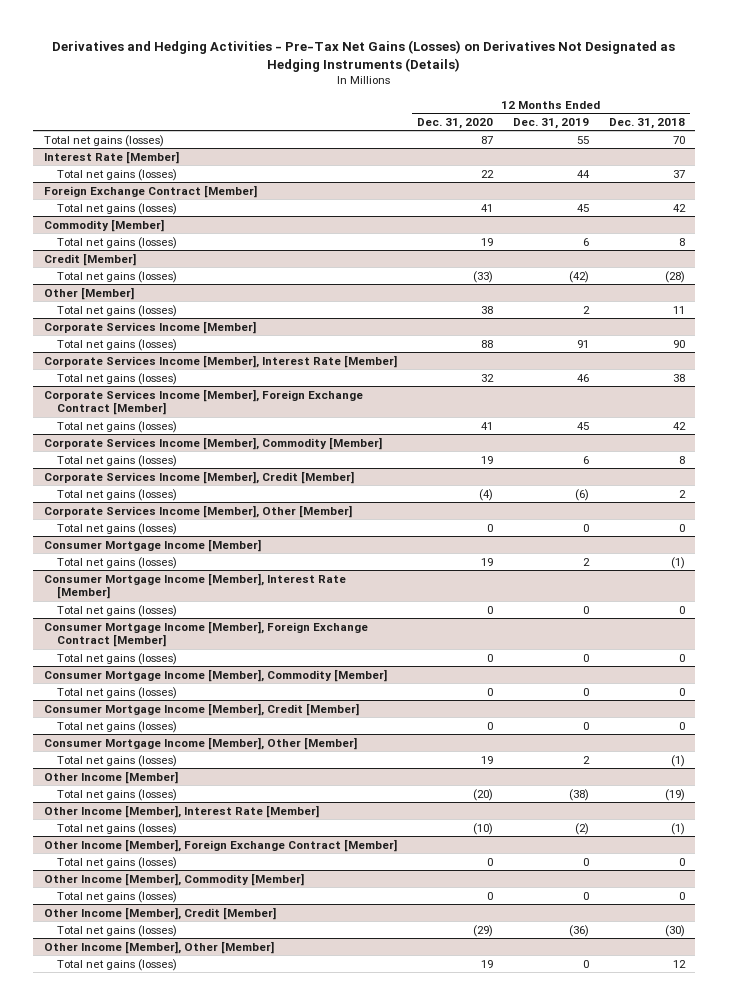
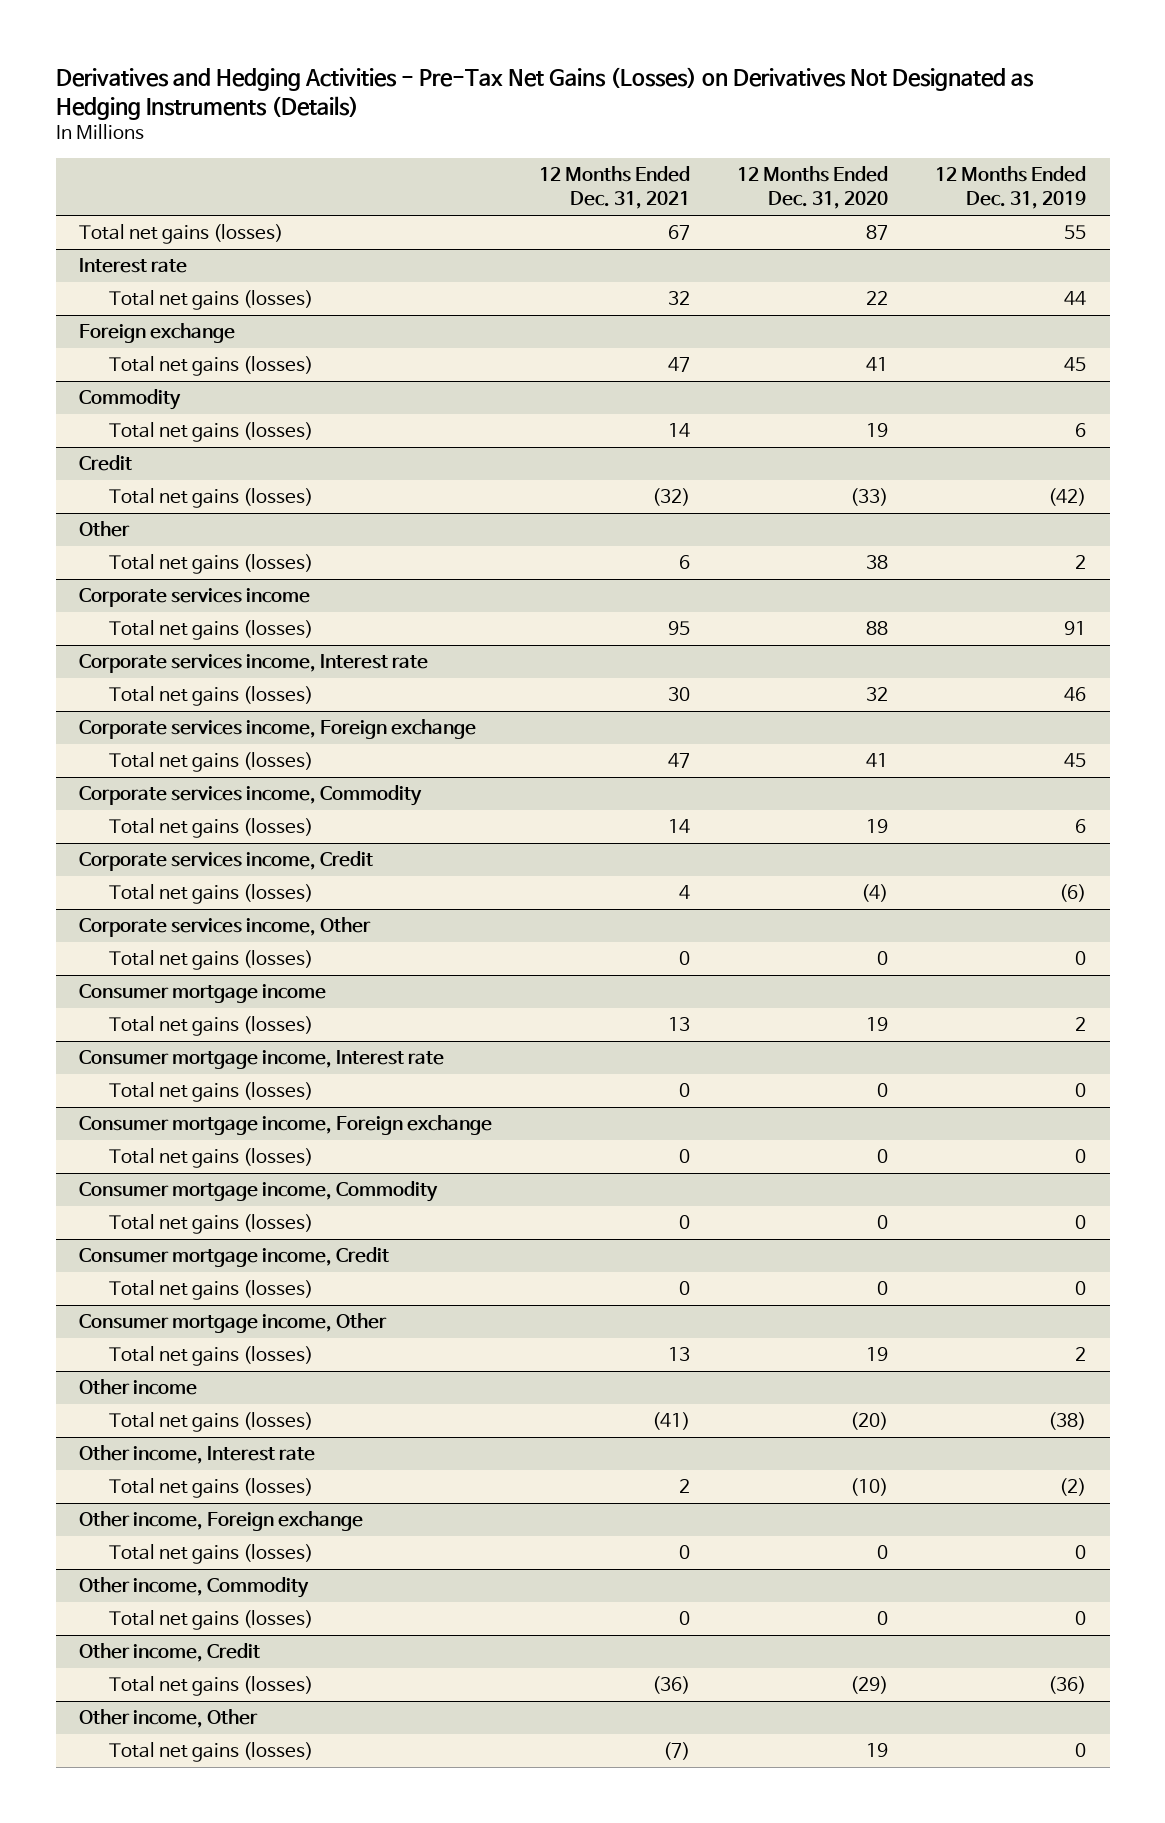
- | 12 Months Ended Dec. 31, 2020 | 12 Months Ended Dec. 31, 2019 | 12 Months Ended Dec. 31, 2018
+ | 12 Months Ended Dec. 31, 2021 | 12 Months Ended Dec. 31, 2020 | 12 Months Ended Dec. 31, 2019
- Interest Rate [Member]
+ Interest rate
- Foreign Exchange Contract [Member]
+ Foreign exchange
- Commodity [Member]
+ Commodity
- Credit [Member]
+ Credit
- Other [Member]
+ Other
- Corporate Services Income [Member]
+ Corporate services income
- Corporate Services Income [Member], Interest Rate [Member]
+ Corporate services income, Interest rate
- Corporate Services Income [Member], Foreign Exchange Contract [Member]
+ Corporate services income, Foreign exchange
- Corporate Services Income [Member], Commodity [Member]
+ Corporate services income, Commodity
- Corporate Services Income [Member], Credit [Member]
+ Corporate services income, Credit
- Corporate Services Income [Member], Other [Member]
+ Corporate services income, Other
- Consumer Mortgage Income [Member]
+ Consumer mortgage income
- Consumer Mortgage Income [Member], Interest Rate [Member]
+ Consumer mortgage income, Interest rate
- Consumer Mortgage Income [Member], Foreign Exchange Contract [Member]
+ Consumer mortgage income, Foreign exchange
- Consumer Mortgage Income [Member], Commodity [Member]
+ Consumer mortgage income, Commodity
- Consumer Mortgage Income [Member], Credit [Member]
+ Consumer mortgage income, Credit
- Consumer Mortgage Income [Member], Other [Member]
+ Consumer mortgage income, Other
- Other Income [Member]
+ Other income
- Other Income [Member], Interest Rate [Member]
+ Other income, Interest rate
- Other Income [Member], Foreign Exchange Contract [Member]
+ Other income, Foreign exchange
- Other Income [Member], Commodity [Member]
+ Other income, Commodity
- Other Income [Member], Credit [Member]
+ Other income, Credit
- Other Income [Member], Other [Member]
+ Other income, Other

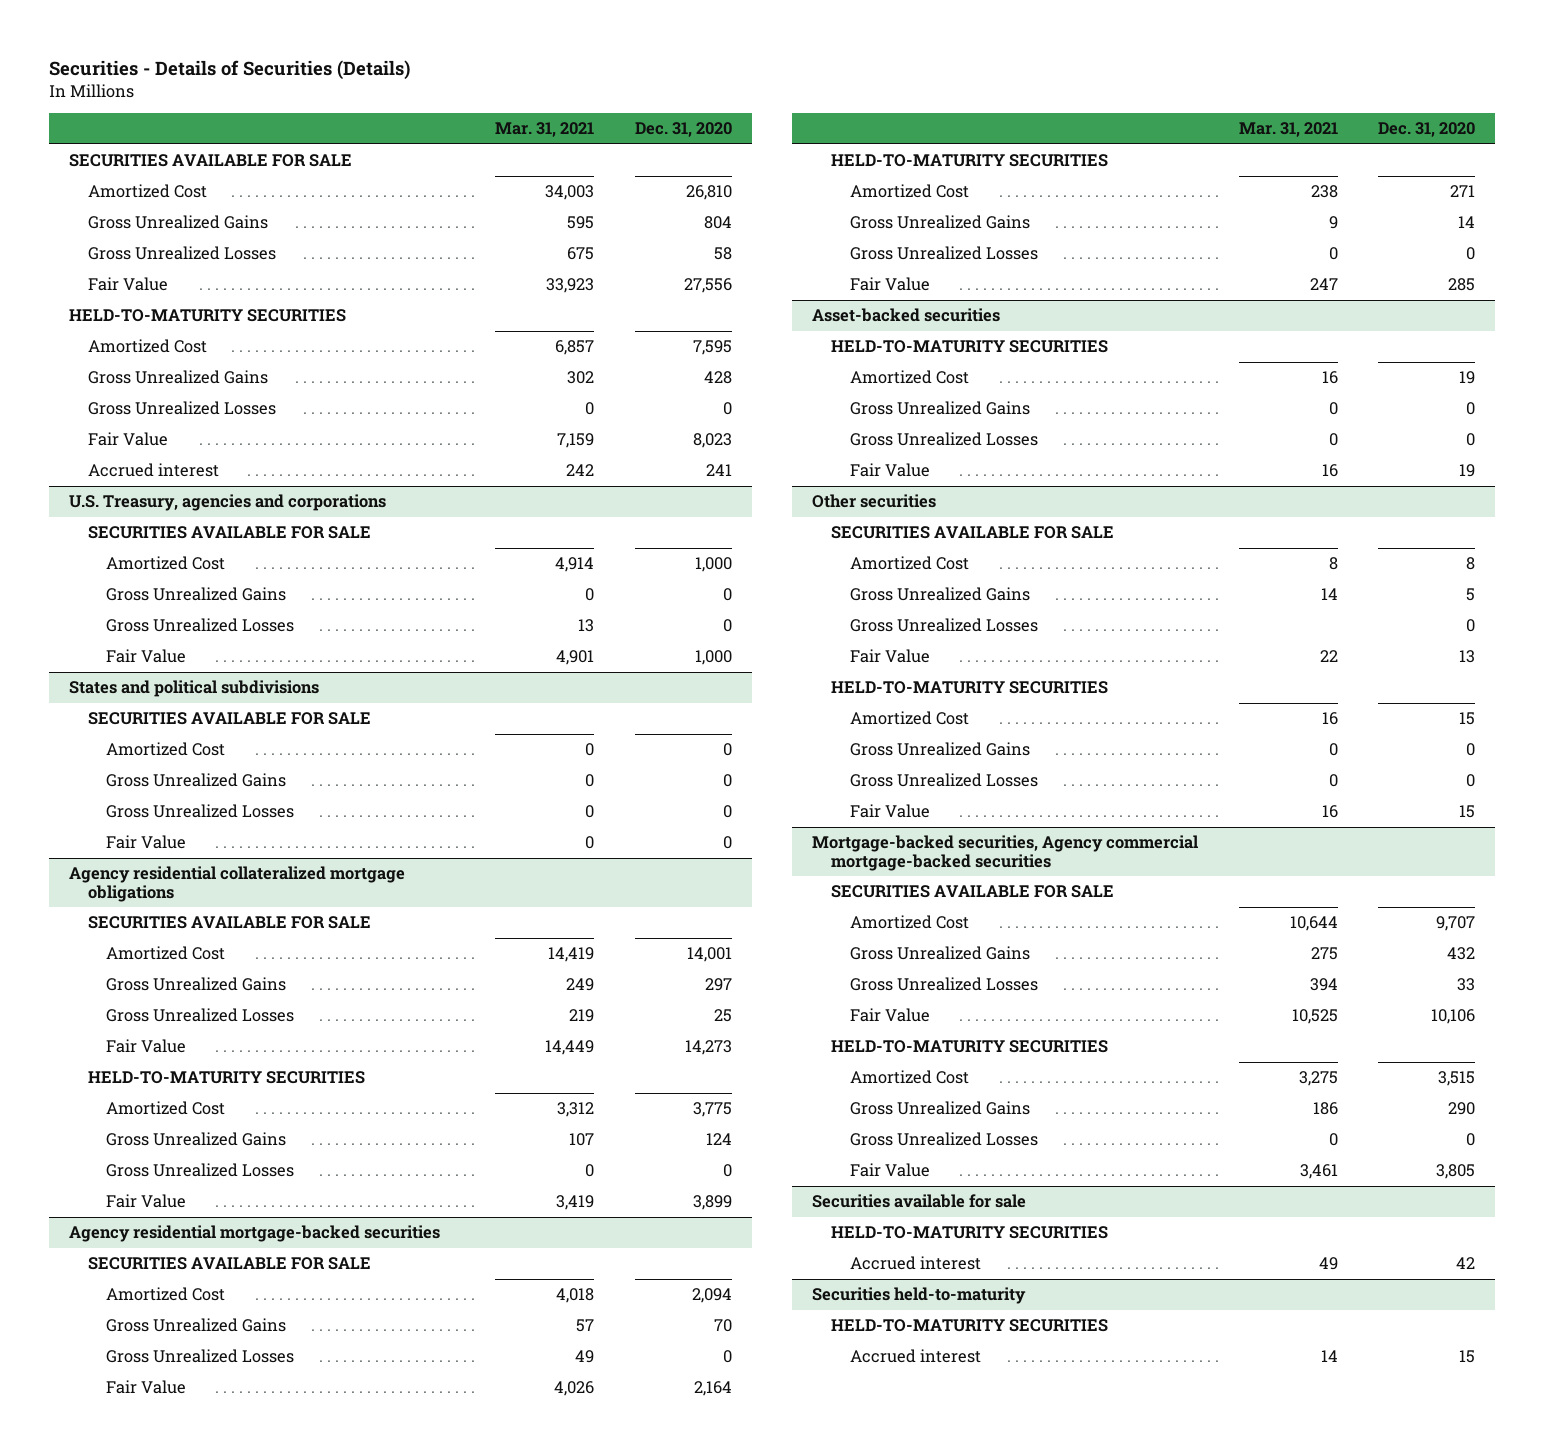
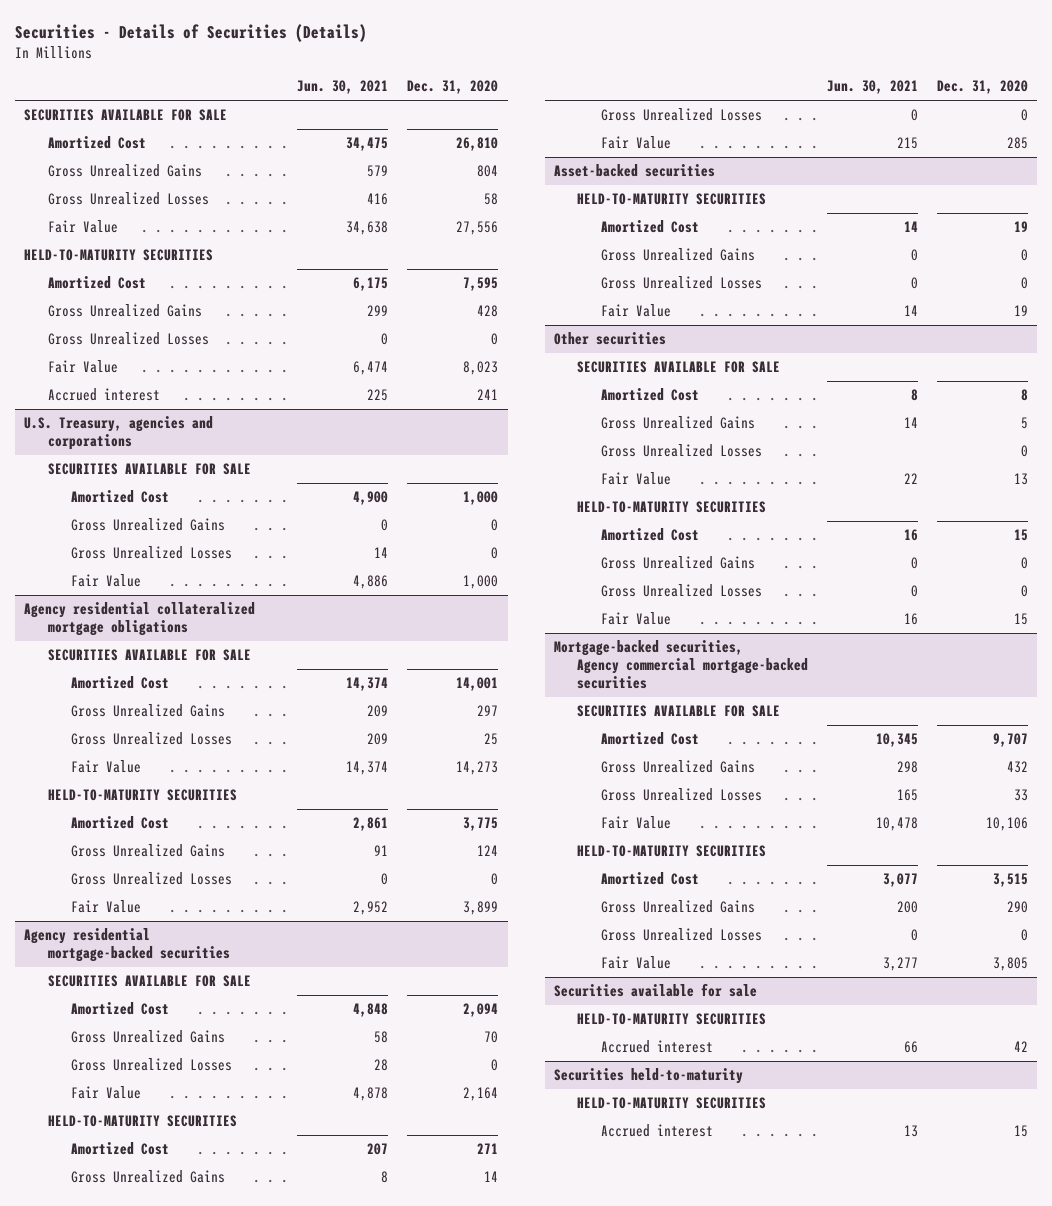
- | Mar. 31, 2021 | Dec. 31, 2020
+ | Jun. 30, 2021 | Dec. 31, 2020
- States and political subdivisions
- SECURITIES AVAILABLE FOR SALE
- Amortized Cost | 0 | 0
- Gross Unrealized Gains | 0 | 0
- Gross Unrealized Losses | 0 | 0
- Fair Value | 0 | 0

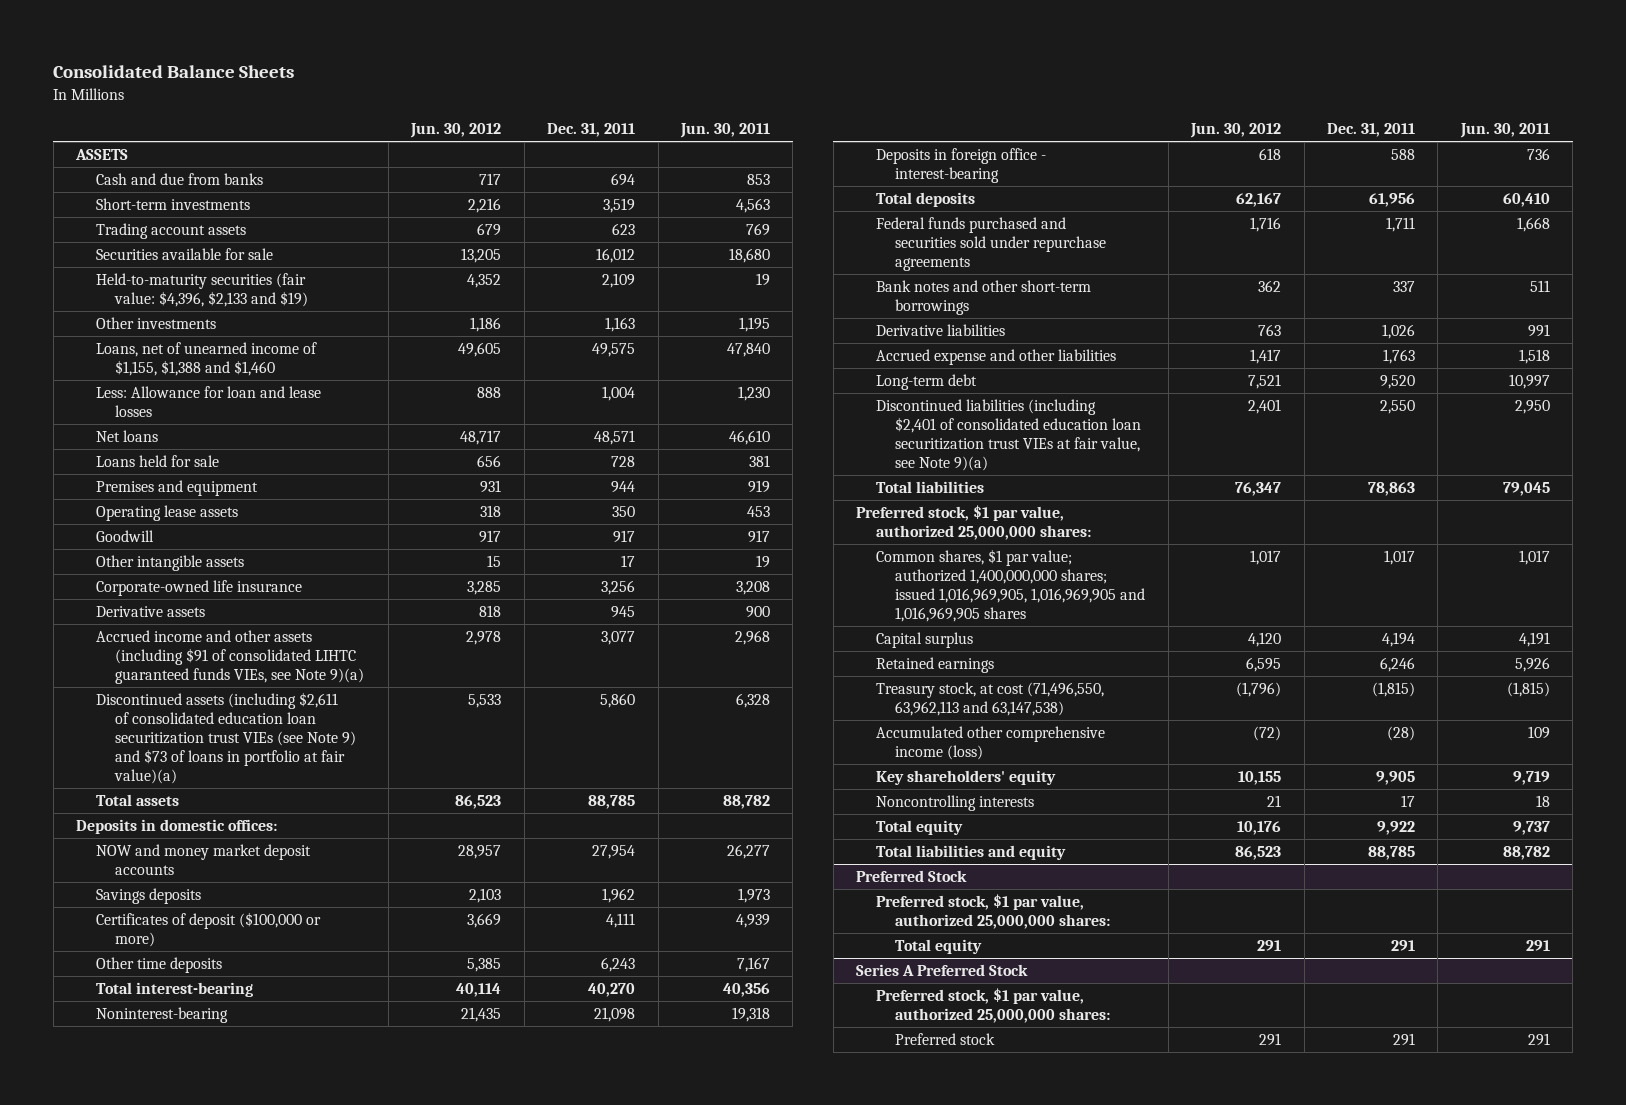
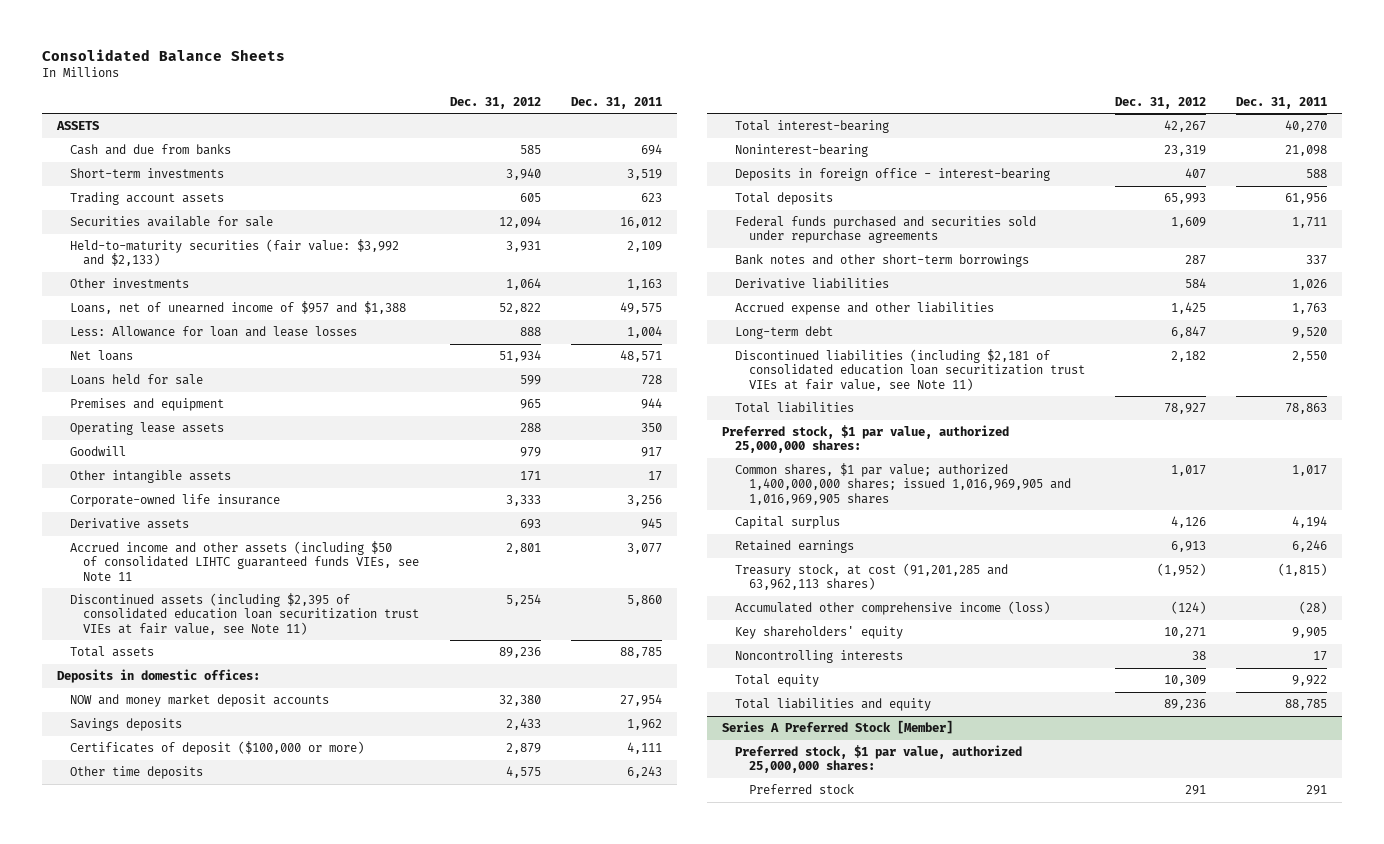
- | Jun. 30, 2012 | Dec. 31, 2011 | Jun. 30, 2011
+ | Dec. 31, 2012 | Dec. 31, 2011
- Held-to-maturity securities (fair value: $4,396, $2,133 and $19) | 4,352 | 2,109 | 19
+ Held-to-maturity securities (fair value: $3,992 and $2,133) | 3,931 | 2,109
- Loans, net of unearned income of $1,155, $1,388 and $1,460 | 49,605 | 49,575 | 47,840
+ Loans, net of unearned income of $957 and $1,388 | 52,822 | 49,575
- Accrued income and other assets (including $91 of consolidated LIHTC guaranteed funds VIEs, see Note 9)(a) | 2,978 | 3,077 | 2,968
- Discontinued assets (including $2,611 of consolidated education loan securitization trust VIEs (see Note 9) and $73 of loans in portfolio at fair value)(a) | 5,533 | 5,860 | 6,328
+ Accrued income and other assets (including $50 of consolidated LIHTC guaranteed funds VIEs, see Note 11 | 2,801 | 3,077
+ Discontinued assets (including $2,395 of consolidated education loan securitization trust VIEs at fair value, see Note 11) | 5,254 | 5,860
- Discontinued liabilities (including $2,401 of consolidated education loan securitization trust VIEs at fair value, see Note 9)(a) | 2,401 | 2,550 | 2,950
+ Discontinued liabilities (including $2,181 of consolidated education loan securitization trust VIEs at fair value, see Note 11) | 2,182 | 2,550
- Common shares, $1 par value; authorized 1,400,000,000 shares; issued 1,016,969,905, 1,016,969,905 and 1,016,969,905 shares | 1,017 | 1,017 | 1,017
+ Common shares, $1 par value; authorized 1,400,000,000 shares; issued 1,016,969,905 and 1,016,969,905 shares | 1,017 | 1,017
- Treasury stock, at cost (71,496,550, 63,962,113 and 63,147,538) | (1,796) | (1,815) | (1,815)
+ Treasury stock, at cost (91,201,285 and 63,962,113 shares) | (1,952) | (1,815)
- Preferred Stock
- Preferred stock, $1 par value, authorized 25,000,000 shares:
- Total equity | 291 | 291 | 291
- Series A Preferred Stock
+ Series A Preferred Stock [Member]

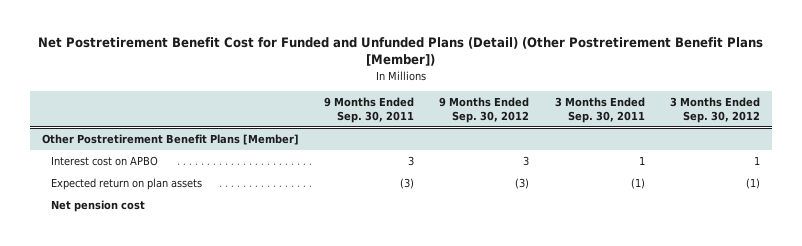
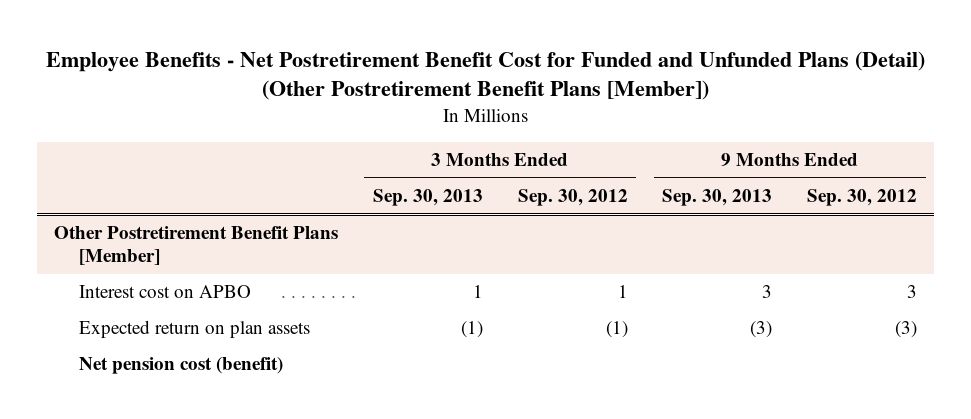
- Net Postretirement Benefit Cost for Funded and Unfunded Plans (Detail) (Other Postretirement Benefit Plans [Member])
+ Employee Benefits - Net Postretirement Benefit Cost for Funded and Unfunded Plans (Detail) (Other Postretirement Benefit Plans [Member])
- | 9 Months Ended Sep. 30, 2011 | 9 Months Ended Sep. 30, 2012 | 3 Months Ended Sep. 30, 2011 | 3 Months Ended Sep. 30, 2012
+ | 3 Months Ended Sep. 30, 2013 | 3 Months Ended Sep. 30, 2012 | 9 Months Ended Sep. 30, 2013 | 9 Months Ended Sep. 30, 2012
@ Other Postretirement Benefit Plans [Member]
- Net pension cost
+ Net pension cost (benefit)

